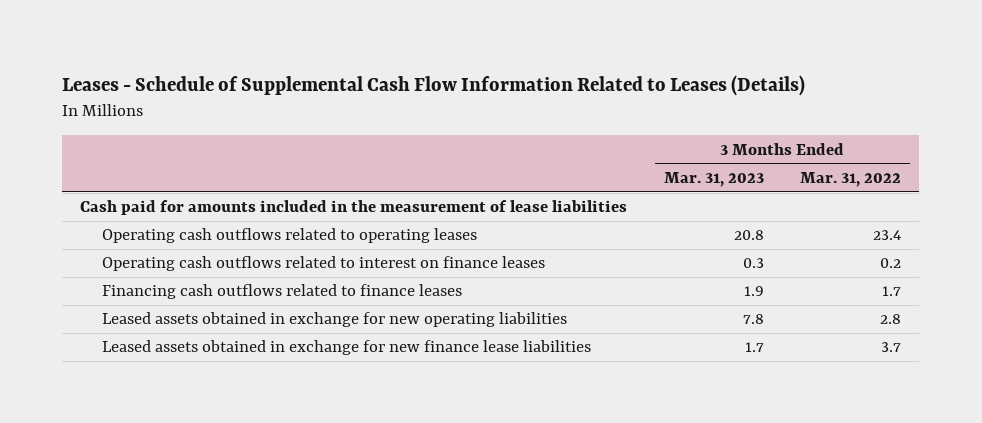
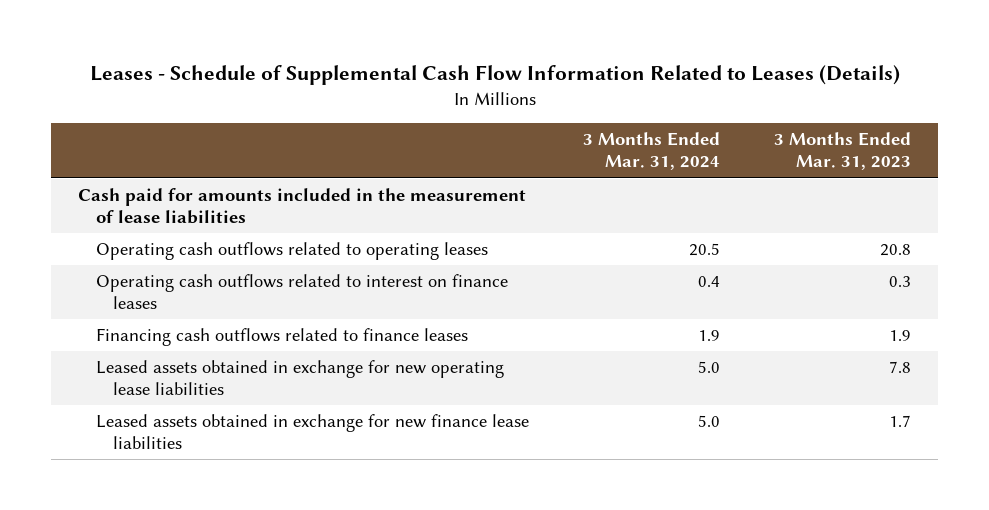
- | 3 Months Ended Mar. 31, 2023 | 3 Months Ended Mar. 31, 2022
+ | 3 Months Ended Mar. 31, 2024 | 3 Months Ended Mar. 31, 2023
- Leased assets obtained in exchange for new operating liabilities | 7.8 | 2.8
+ Leased assets obtained in exchange for new operating lease liabilities | 5.0 | 7.8

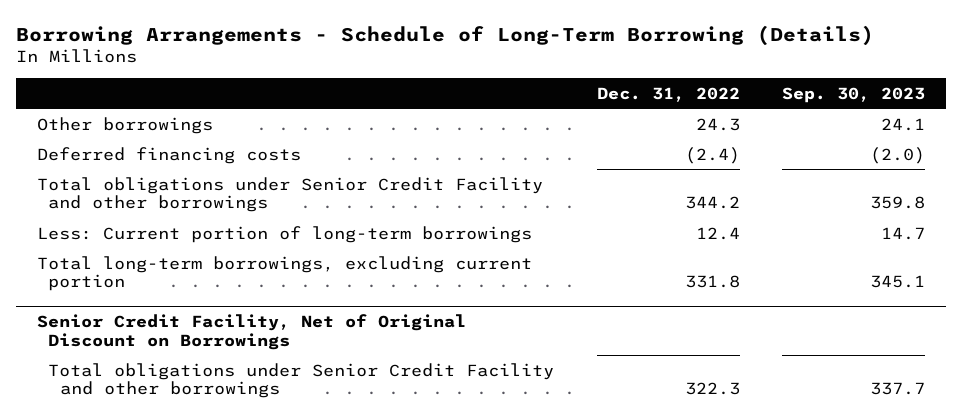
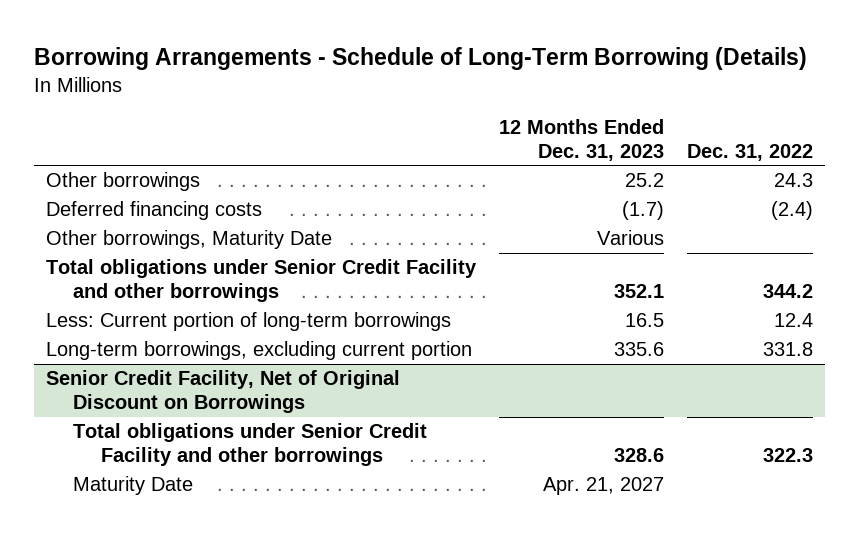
- | Dec. 31, 2022 | Sep. 30, 2023
+ | 12 Months Ended Dec. 31, 2023 | Dec. 31, 2022
+ Other borrowings, Maturity Date | Various |
- Total long-term borrowings, excluding current portion | 331.8 | 345.1
+ Long-term borrowings, excluding current portion | 335.6 | 331.8
@ Senior Credit Facility, Net of Original Discount on Borrowings
+ Maturity Date | Apr. 21, 2027 |

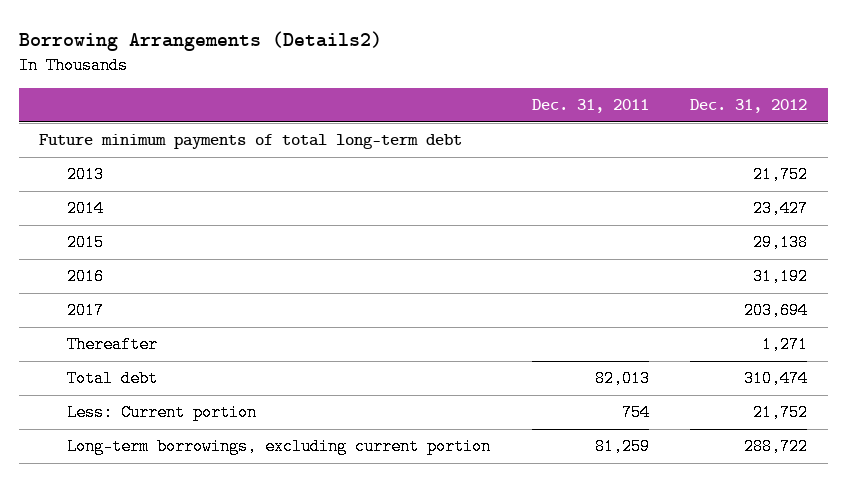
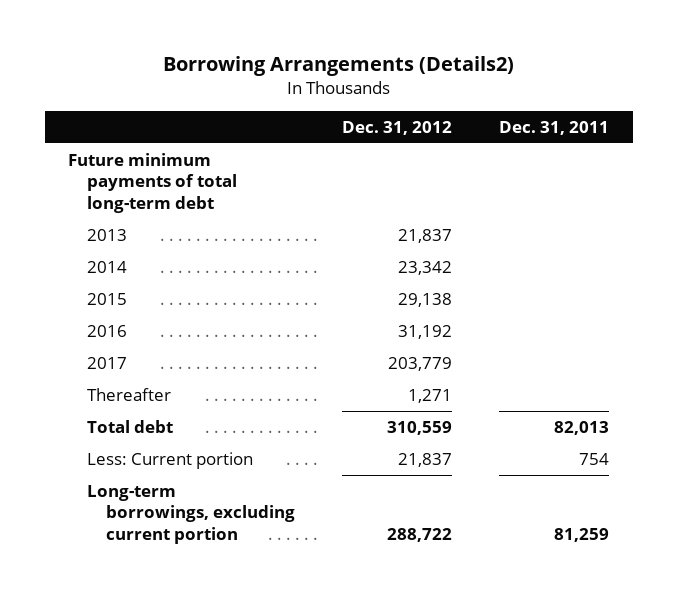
- | Dec. 31, 2011 | Dec. 31, 2012
+ | Dec. 31, 2012 | Dec. 31, 2011
- 2013 | | 21,752
- 2014 | | 23,427
+ 2013 | 21,837 |
+ 2014 | 23,342 |
- 2017 | | 203,694
+ 2017 | 203,779 |
- Total debt | 82,013 | 310,474
- Less: Current portion | 754 | 21,752
+ Total debt | 310,559 | 82,013
+ Less: Current portion | 21,837 | 754

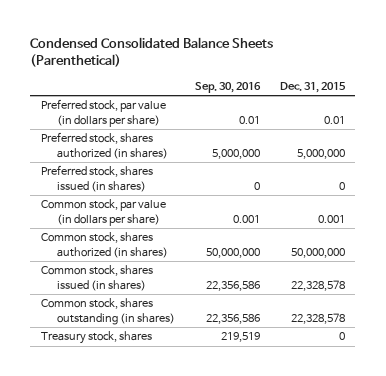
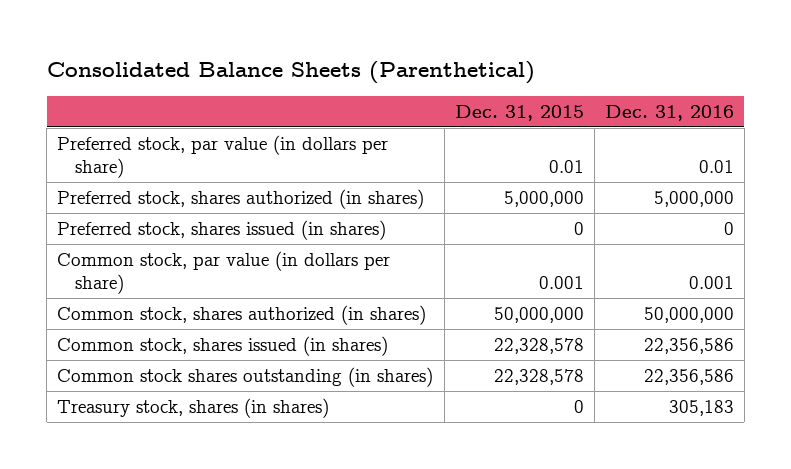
- Condensed Consolidated Balance Sheets (Parenthetical)
+ Consolidated Balance Sheets (Parenthetical)
- | Sep. 30, 2016 | Dec. 31, 2015
+ | Dec. 31, 2015 | Dec. 31, 2016
- Common stock, shares outstanding (in shares) | 22,356,586 | 22,328,578
- Treasury stock, shares | 219,519 | 0
+ Common stock shares outstanding (in shares) | 22,328,578 | 22,356,586
+ Treasury stock, shares (in shares) | 0 | 305,183

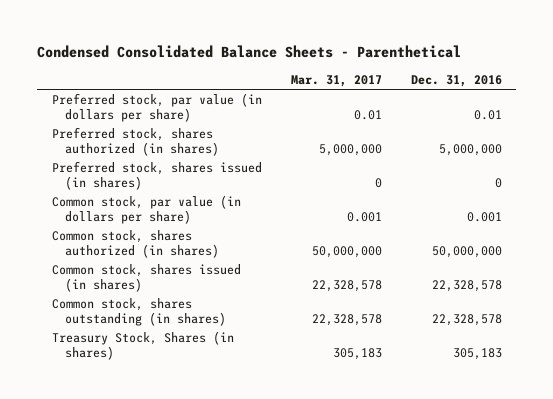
- Consolidated Balance Sheets (Parenthetical)
+ Condensed Consolidated Balance Sheets - Parenthetical
- | Dec. 31, 2015 | Dec. 31, 2016
+ | Mar. 31, 2017 | Dec. 31, 2016
- Common stock, shares issued (in shares) | 22,328,578 | 22,356,586
- Common stock shares outstanding (in shares) | 22,328,578 | 22,356,586
- Treasury stock, shares (in shares) | 0 | 305,183
+ Common stock, shares issued (in shares) | 22,328,578 | 22,328,578
+ Common stock, shares outstanding (in shares) | 22,328,578 | 22,328,578
+ Treasury Stock, Shares (in shares) | 305,183 | 305,183

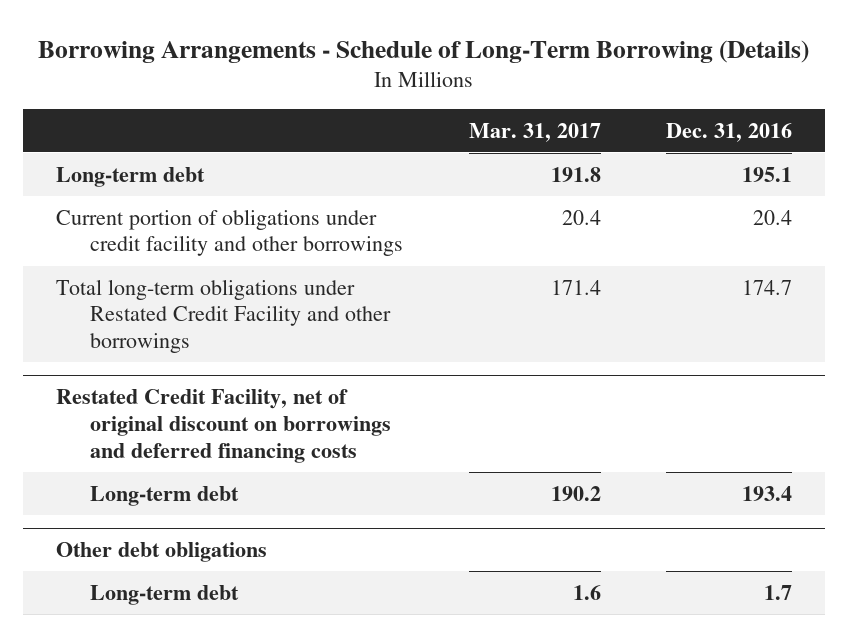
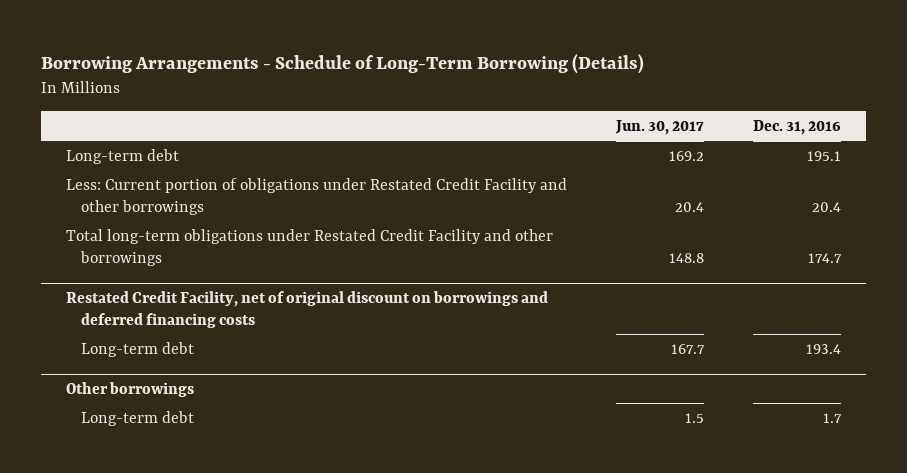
- | Mar. 31, 2017 | Dec. 31, 2016
+ | Jun. 30, 2017 | Dec. 31, 2016
- Current portion of obligations under credit facility and other borrowings | 20.4 | 20.4
+ Less: Current portion of obligations under Restated Credit Facility and other borrowings | 20.4 | 20.4
- Other debt obligations
+ Other borrowings

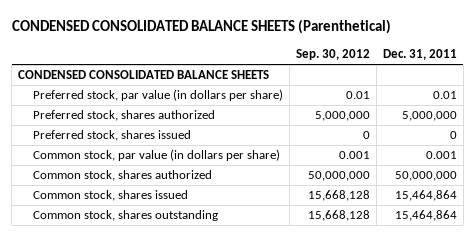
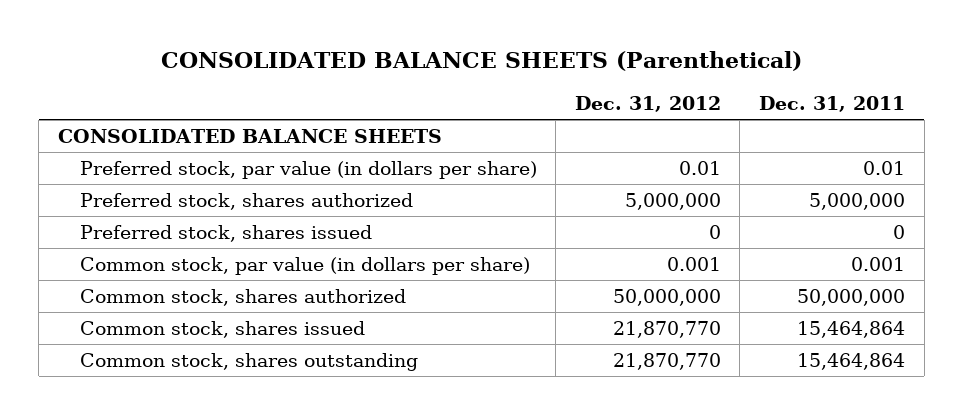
- CONDENSED CONSOLIDATED BALANCE SHEETS (Parenthetical)
+ CONSOLIDATED BALANCE SHEETS (Parenthetical)
- | Sep. 30, 2012 | Dec. 31, 2011
+ | Dec. 31, 2012 | Dec. 31, 2011
- CONDENSED CONSOLIDATED BALANCE SHEETS
+ CONSOLIDATED BALANCE SHEETS

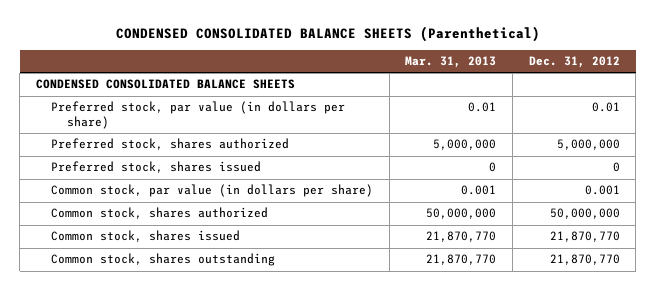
- CONSOLIDATED BALANCE SHEETS (Parenthetical)
+ CONDENSED CONSOLIDATED BALANCE SHEETS (Parenthetical)
- | Dec. 31, 2012 | Dec. 31, 2011
+ | Mar. 31, 2013 | Dec. 31, 2012
- CONSOLIDATED BALANCE SHEETS
+ CONDENSED CONSOLIDATED BALANCE SHEETS

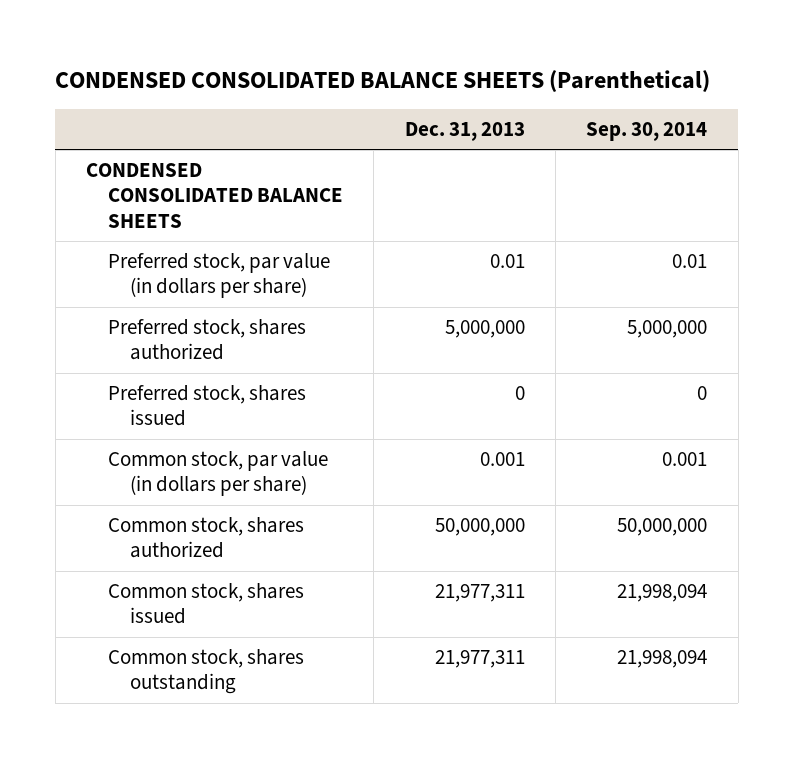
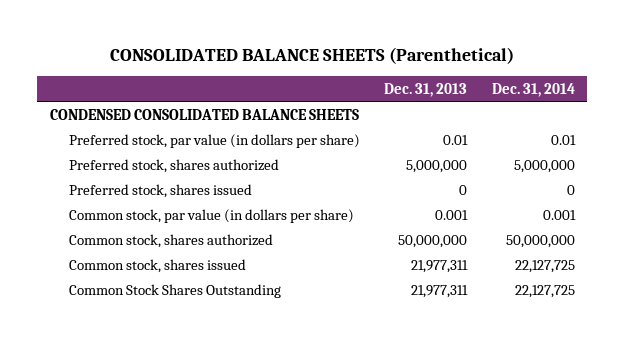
- CONDENSED CONSOLIDATED BALANCE SHEETS (Parenthetical)
+ CONSOLIDATED BALANCE SHEETS (Parenthetical)
- | Dec. 31, 2013 | Sep. 30, 2014
+ | Dec. 31, 2013 | Dec. 31, 2014
- Common stock, shares outstanding | 21,977,311 | 21,998,094
+ Common Stock Shares Outstanding | 21,977,311 | 22,127,725

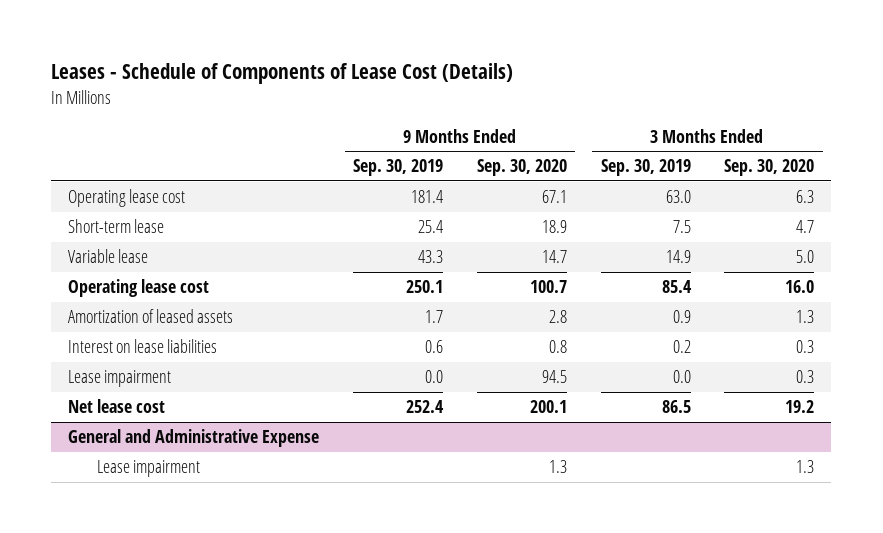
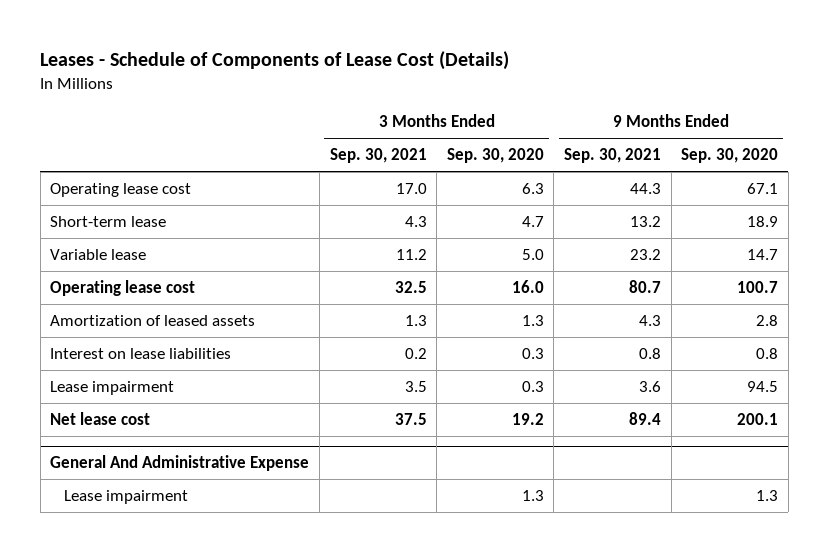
- | 9 Months Ended Sep. 30, 2019 | 9 Months Ended Sep. 30, 2020 | 3 Months Ended Sep. 30, 2019 | 3 Months Ended Sep. 30, 2020
+ | 3 Months Ended Sep. 30, 2021 | 3 Months Ended Sep. 30, 2020 | 9 Months Ended Sep. 30, 2021 | 9 Months Ended Sep. 30, 2020
- General and Administrative Expense
+ General And Administrative Expense

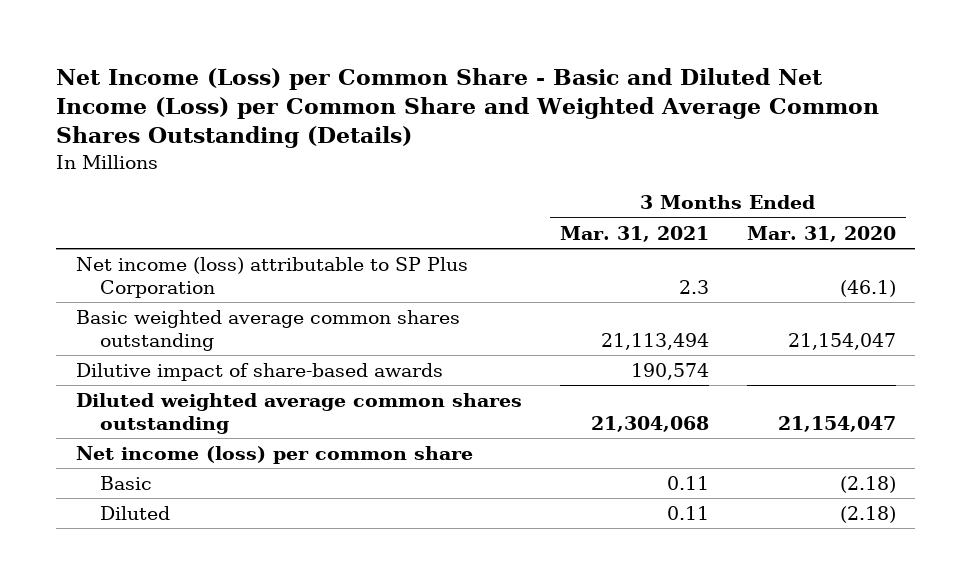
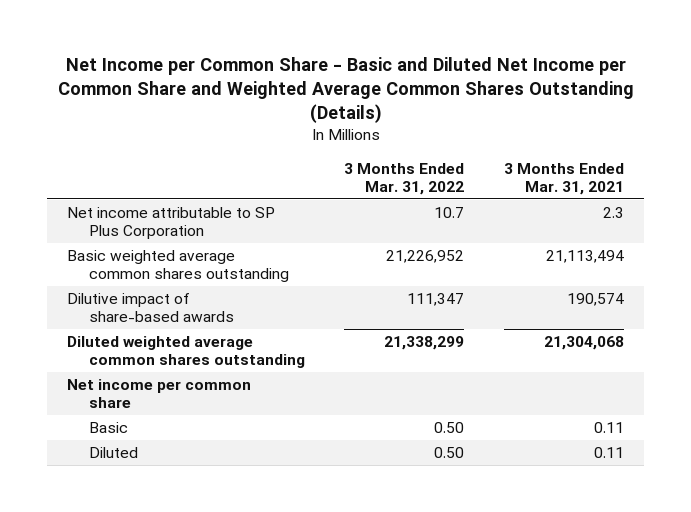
- Net Income (Loss) per Common Share - Basic and Diluted Net Income (Loss) per Common Share and Weighted Average Common Shares Outstanding (Details)
+ Net Income per Common Share - Basic and Diluted Net Income per Common Share and Weighted Average Common Shares Outstanding (Details)
- | 3 Months Ended Mar. 31, 2021 | 3 Months Ended Mar. 31, 2020
+ | 3 Months Ended Mar. 31, 2022 | 3 Months Ended Mar. 31, 2021
- Net income (loss) attributable to SP Plus Corporation | 2.3 | (46.1)
+ Net income attributable to SP Plus Corporation | 10.7 | 2.3
- Net income (loss) per common share
+ Net income per common share

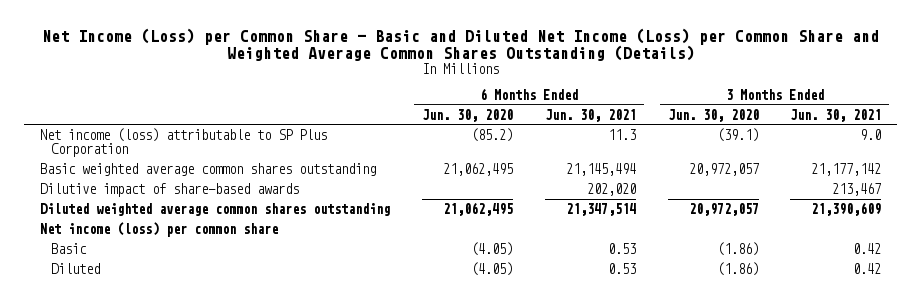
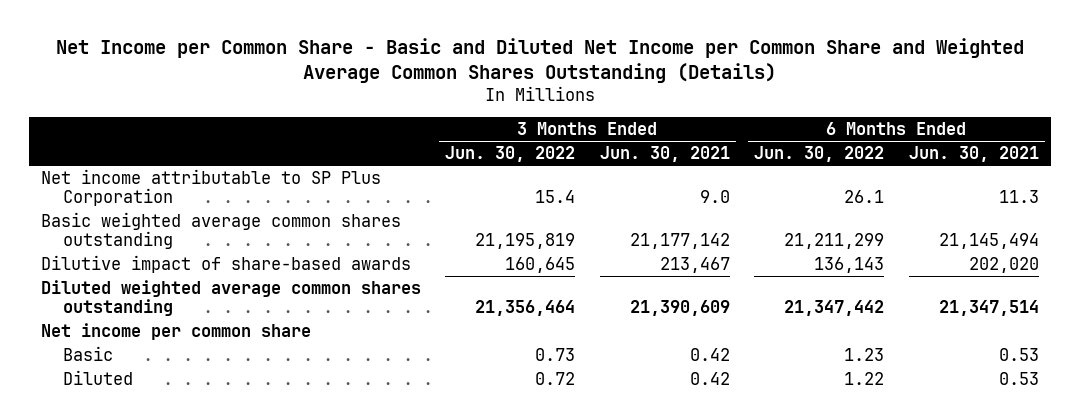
- Net Income (Loss) per Common Share - Basic and Diluted Net Income (Loss) per Common Share and Weighted Average Common Shares Outstanding (Details)
+ Net Income per Common Share - Basic and Diluted Net Income per Common Share and Weighted Average Common Shares Outstanding (Details)
- | 6 Months Ended Jun. 30, 2020 | 6 Months Ended Jun. 30, 2021 | 3 Months Ended Jun. 30, 2020 | 3 Months Ended Jun. 30, 2021
+ | 3 Months Ended Jun. 30, 2022 | 3 Months Ended Jun. 30, 2021 | 6 Months Ended Jun. 30, 2022 | 6 Months Ended Jun. 30, 2021
- Net income (loss) attributable to SP Plus Corporation | (85.2) | 11.3 | (39.1) | 9.0
+ Net income attributable to SP Plus Corporation | 15.4 | 9.0 | 26.1 | 11.3
- Net income (loss) per common share
+ Net income per common share

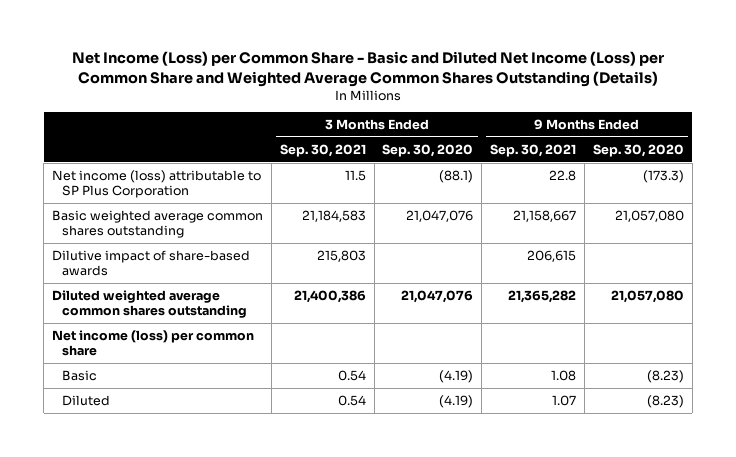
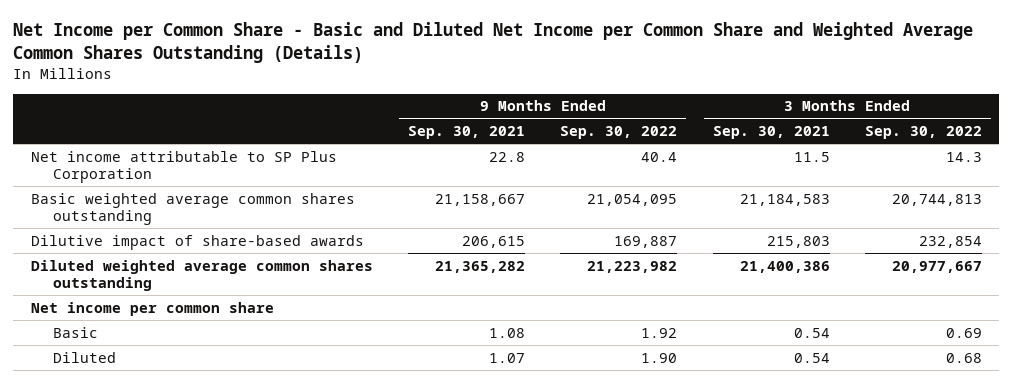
- Net Income (Loss) per Common Share - Basic and Diluted Net Income (Loss) per Common Share and Weighted Average Common Shares Outstanding (Details)
+ Net Income per Common Share - Basic and Diluted Net Income per Common Share and Weighted Average Common Shares Outstanding (Details)
- | 3 Months Ended Sep. 30, 2021 | 3 Months Ended Sep. 30, 2020 | 9 Months Ended Sep. 30, 2021 | 9 Months Ended Sep. 30, 2020
+ | 9 Months Ended Sep. 30, 2021 | 9 Months Ended Sep. 30, 2022 | 3 Months Ended Sep. 30, 2021 | 3 Months Ended Sep. 30, 2022
- Net income (loss) attributable to SP Plus Corporation | 11.5 | (88.1) | 22.8 | (173.3)
+ Net income attributable to SP Plus Corporation | 22.8 | 40.4 | 11.5 | 14.3
- Net income (loss) per common share
+ Net income per common share

